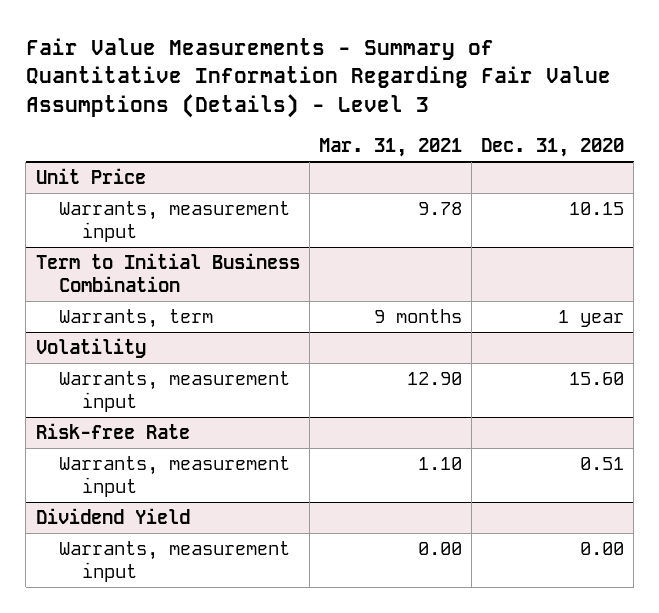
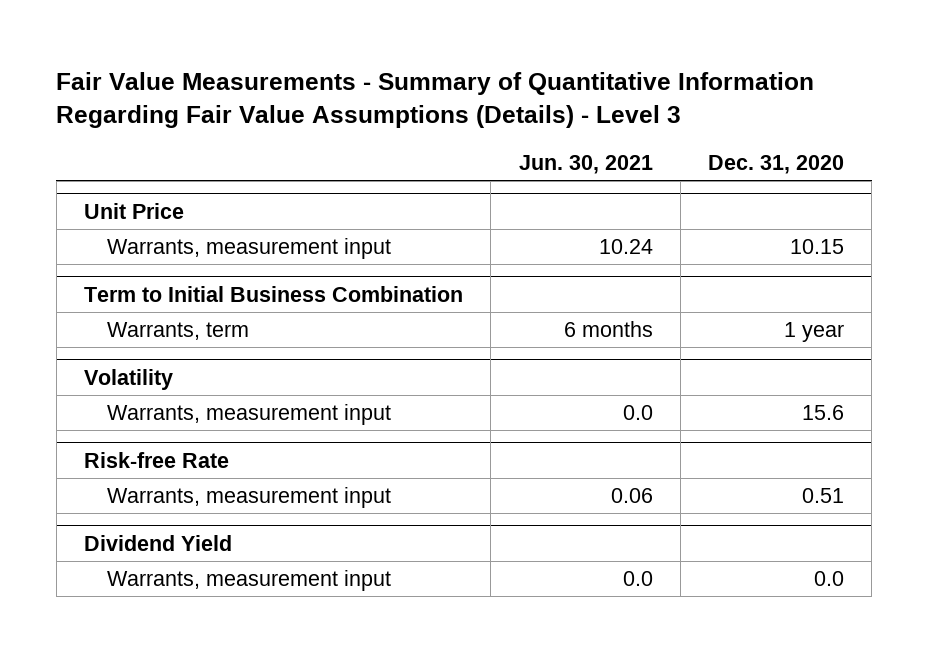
- | Mar. 31, 2021 | Dec. 31, 2020
+ | Jun. 30, 2021 | Dec. 31, 2020
@ Volatility
- Warrants, measurement input | 12.90 | 15.60
+ Warrants, measurement input | 0.0 | 15.6
@ Dividend Yield
- Warrants, measurement input | 0.00 | 0.00
+ Warrants, measurement input | 0.0 | 0.0

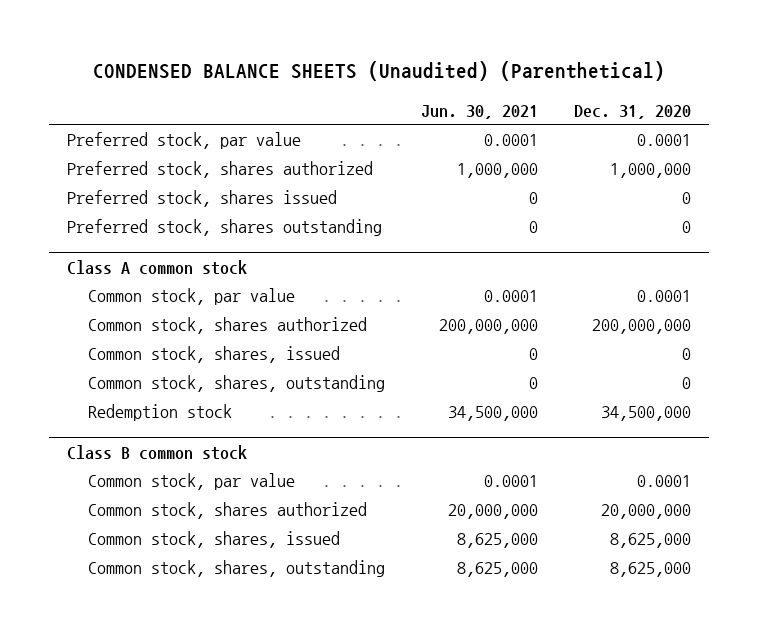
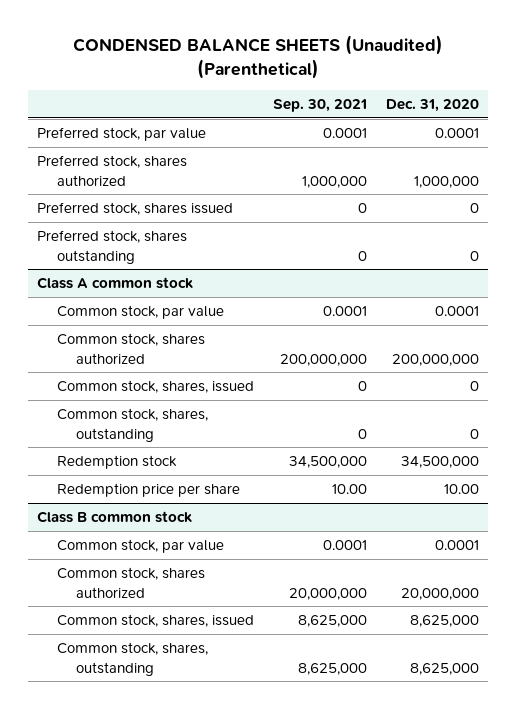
- | Jun. 30, 2021 | Dec. 31, 2020
+ | Sep. 30, 2021 | Dec. 31, 2020
@ Class A common stock
+ Redemption price per share | 10.00 | 10.00

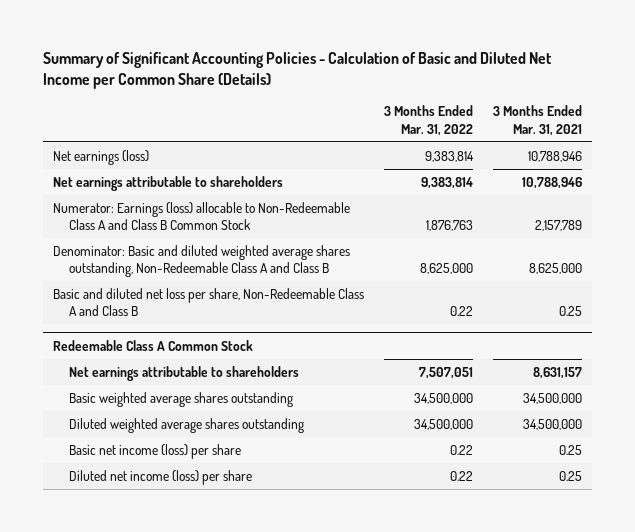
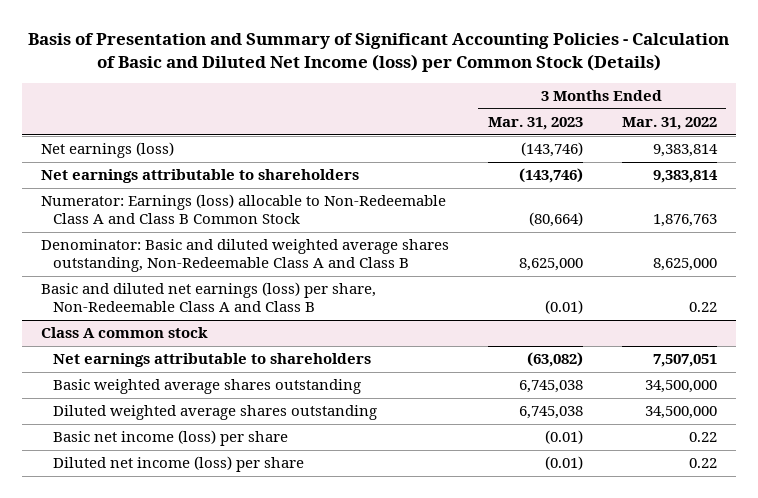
- Summary of Significant Accounting Policies - Calculation of Basic and Diluted Net Income per Common Share (Details)
+ Basis of Presentation and Summary of Significant Accounting Policies - Calculation of Basic and Diluted Net Income (loss) per Common Stock (Details)
- | 3 Months Ended Mar. 31, 2022 | 3 Months Ended Mar. 31, 2021
+ | 3 Months Ended Mar. 31, 2023 | 3 Months Ended Mar. 31, 2022
- Basic and diluted net loss per share, Non-Redeemable Class A and Class B | 0.22 | 0.25
- Redeemable Class A Common Stock
+ Basic and diluted net earnings (loss) per share, Non-Redeemable Class A and Class B | (0.01) | 0.22
+ Class A common stock

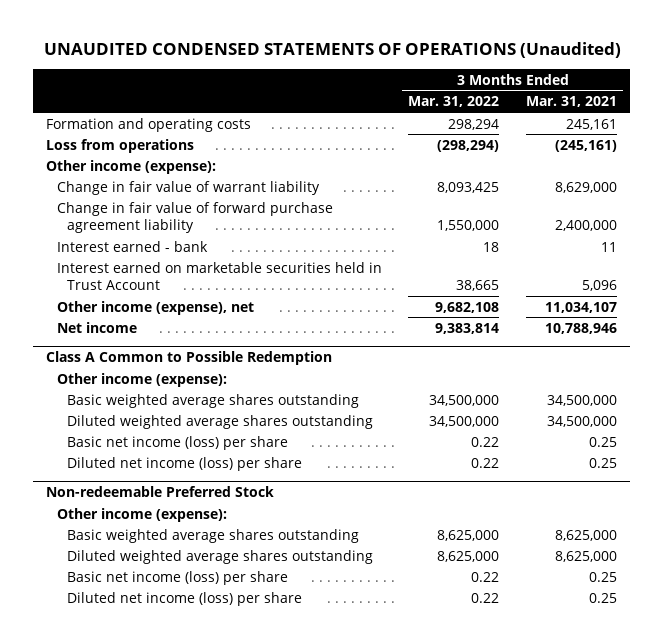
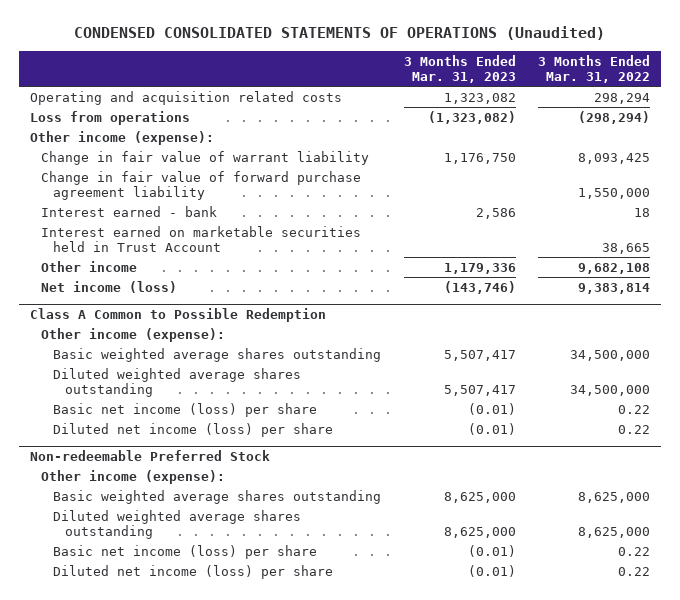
- UNAUDITED CONDENSED STATEMENTS OF OPERATIONS (Unaudited)
+ CONDENSED CONSOLIDATED STATEMENTS OF OPERATIONS (Unaudited)
- | 3 Months Ended Mar. 31, 2022 | 3 Months Ended Mar. 31, 2021
+ | 3 Months Ended Mar. 31, 2023 | 3 Months Ended Mar. 31, 2022
- Formation and operating costs | 298,294 | 245,161
+ Operating and acquisition related costs | 1,323,082 | 298,294
- Other income (expense), net | 9,682,108 | 11,034,107
- Net income | 9,383,814 | 10,788,946
+ Other income | 1,179,336 | 9,682,108
+ Net income (loss) | (143,746) | 9,383,814

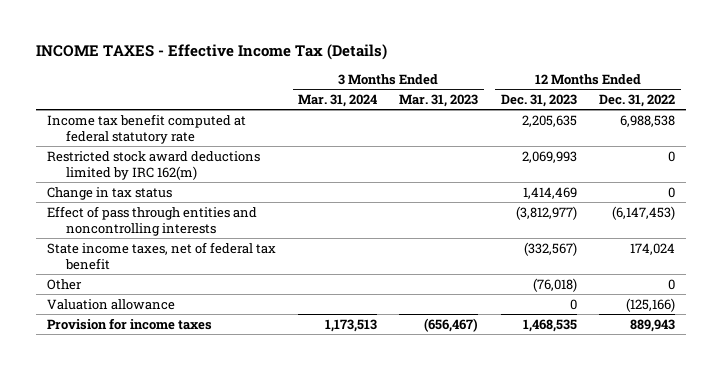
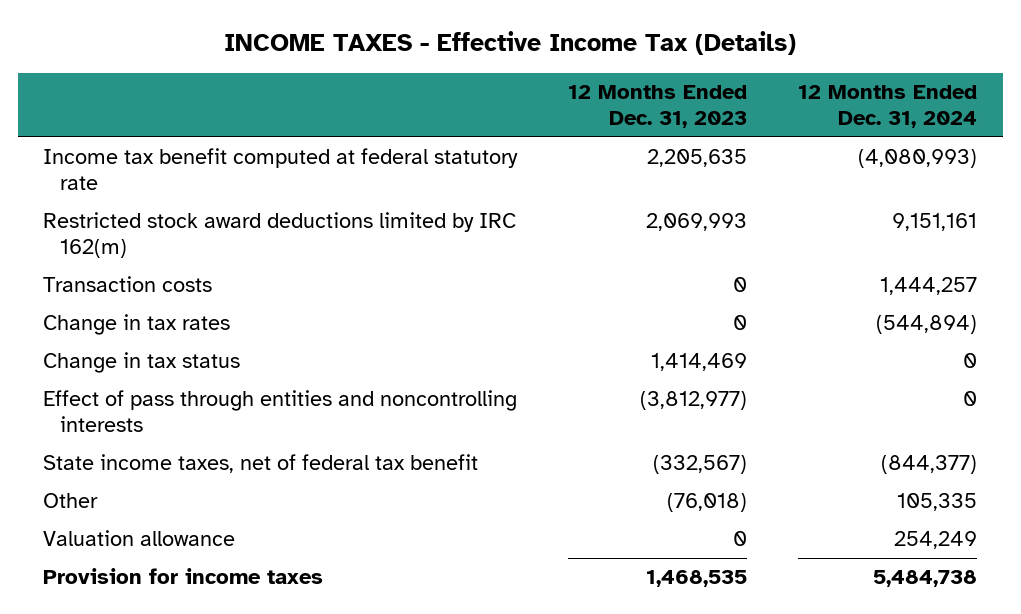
- | 3 Months Ended Mar. 31, 2024 | 3 Months Ended Mar. 31, 2023 | 12 Months Ended Dec. 31, 2023 | 12 Months Ended Dec. 31, 2022
+ | 12 Months Ended Dec. 31, 2023 | 12 Months Ended Dec. 31, 2024
+ Transaction costs | 0 | 1,444,257
+ Change in tax rates | 0 | (544,894)

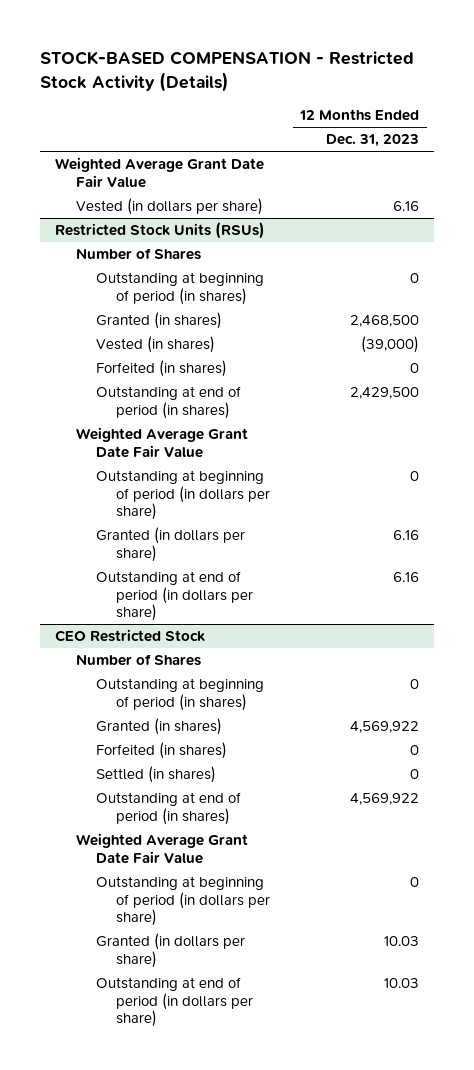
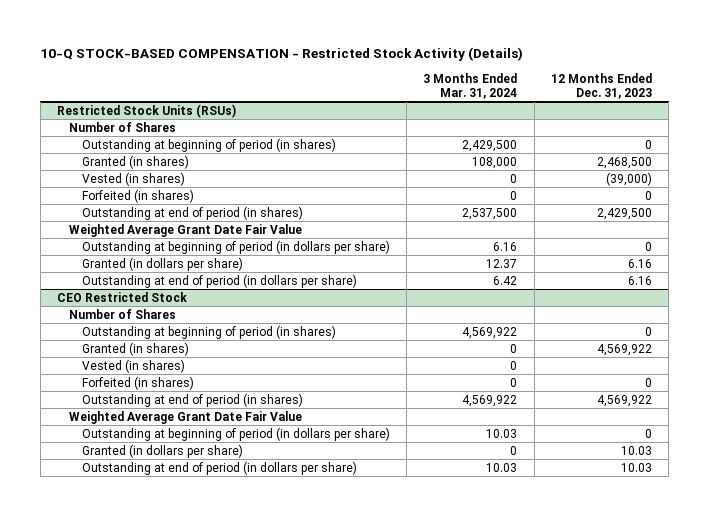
- STOCK-BASED COMPENSATION - Restricted Stock Activity (Details)
+ 10-Q STOCK-BASED COMPENSATION - Restricted Stock Activity (Details)
- | 12 Months Ended Dec. 31, 2023
+ | 3 Months Ended Mar. 31, 2024 | 12 Months Ended Dec. 31, 2023
- Weighted Average Grant Date Fair Value
- Vested (in dollars per share) | 6.16
@ CEO Restricted Stock
+ Vested (in shares) | 0 |
- Settled (in shares) | 0

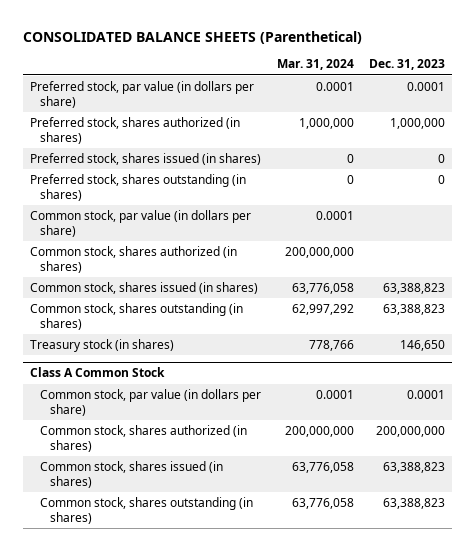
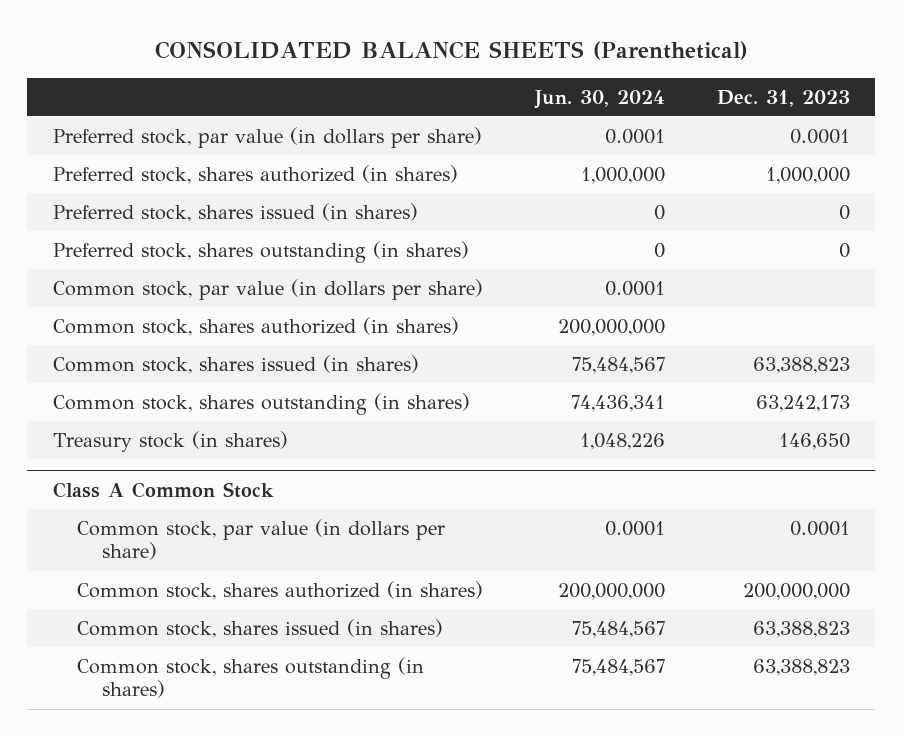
- | Mar. 31, 2024 | Dec. 31, 2023
+ | Jun. 30, 2024 | Dec. 31, 2023
- Common stock, shares outstanding (in shares) | 62,997,292 | 63,388,823
+ Common stock, shares outstanding (in shares) | 74,436,341 | 63,242,173

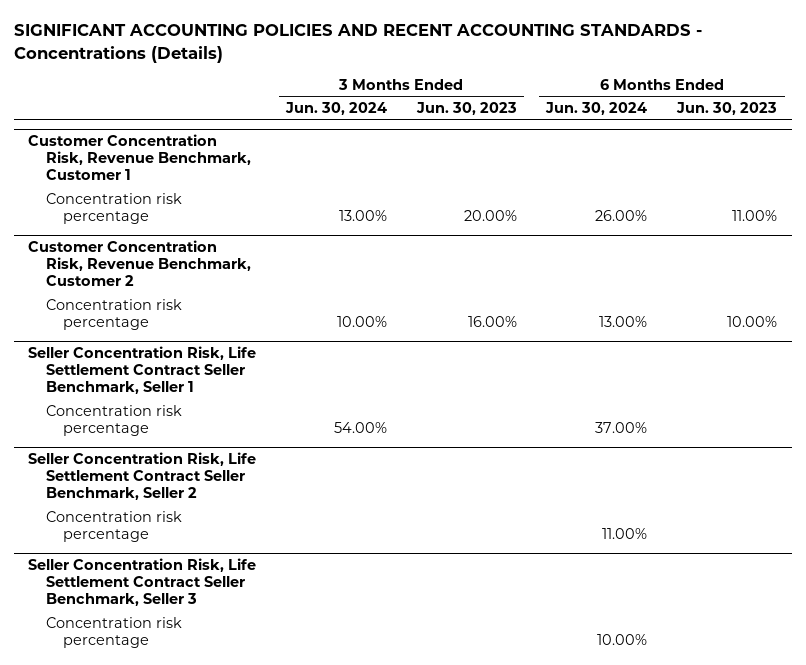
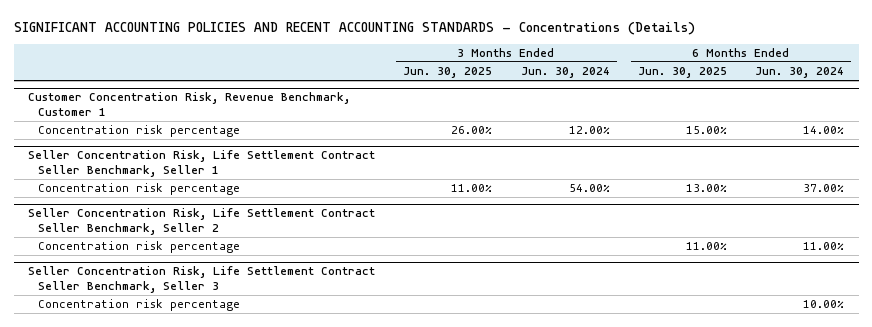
- | 3 Months Ended Jun. 30, 2024 | 3 Months Ended Jun. 30, 2023 | 6 Months Ended Jun. 30, 2024 | 6 Months Ended Jun. 30, 2023
+ | 3 Months Ended Jun. 30, 2025 | 3 Months Ended Jun. 30, 2024 | 6 Months Ended Jun. 30, 2025 | 6 Months Ended Jun. 30, 2024
@ Customer Concentration Risk, Revenue Benchmark, Customer 1
- Concentration risk percentage | 13.00% | 20.00% | 26.00% | 11.00%
- Customer Concentration Risk, Revenue Benchmark, Customer 2
- Concentration risk percentage | 10.00% | 16.00% | 13.00% | 10.00%
@ Customer Concentration Risk, Revenue Benchmark, Customer 1
+ Concentration risk percentage | 26.00% | 12.00% | 15.00% | 14.00%

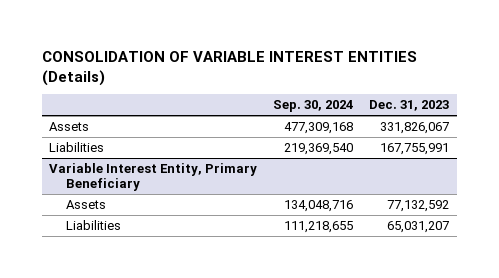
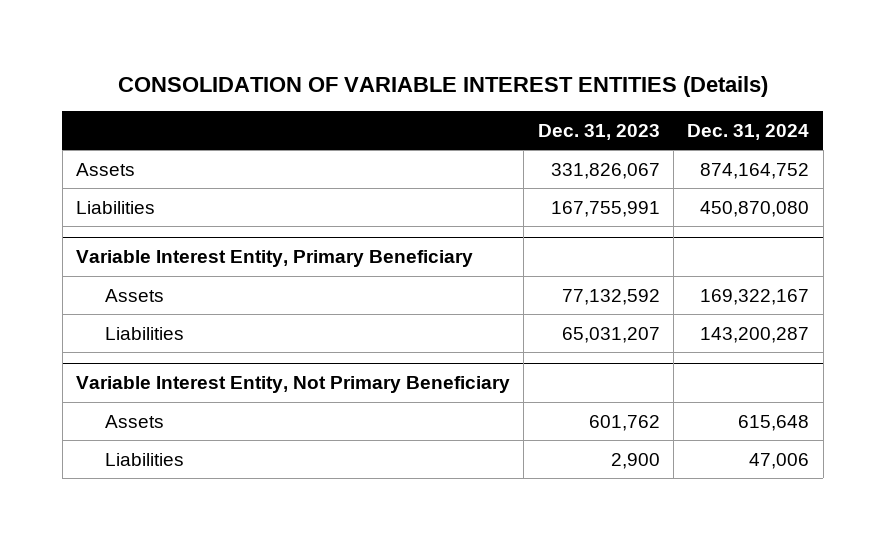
- | Sep. 30, 2024 | Dec. 31, 2023
+ | Dec. 31, 2023 | Dec. 31, 2024
+ Variable Interest Entity, Not Primary Beneficiary
+ Assets | 601,762 | 615,648
+ Liabilities | 2,900 | 47,006

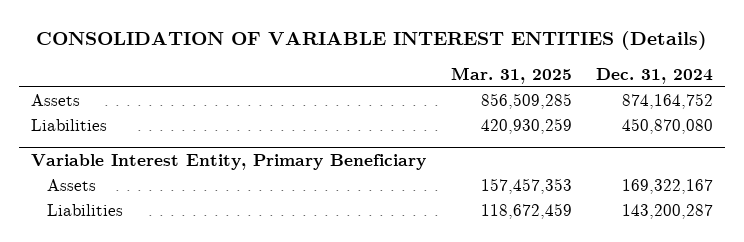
- | Dec. 31, 2023 | Dec. 31, 2024
+ | Mar. 31, 2025 | Dec. 31, 2024
- Variable Interest Entity, Not Primary Beneficiary
- Assets | 601,762 | 615,648
- Liabilities | 2,900 | 47,006

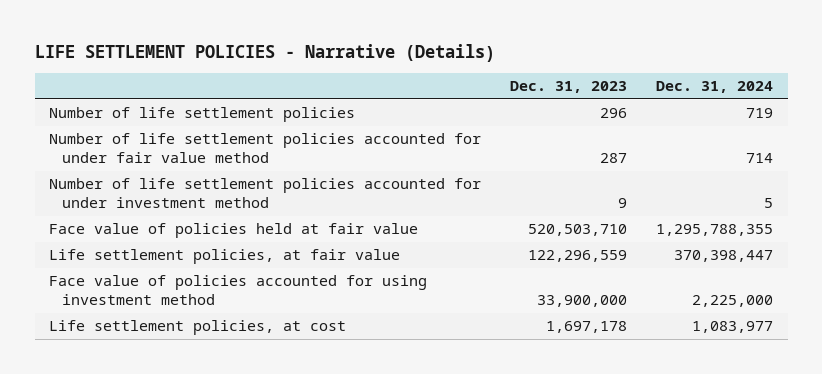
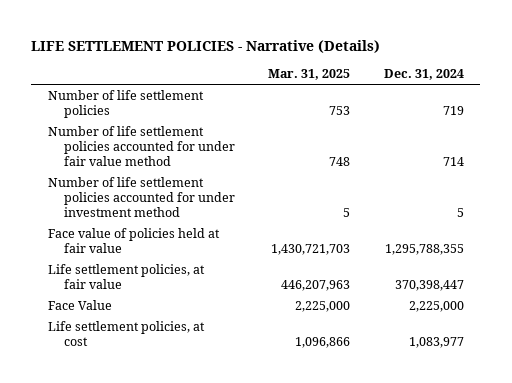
- | Dec. 31, 2023 | Dec. 31, 2024
+ | Mar. 31, 2025 | Dec. 31, 2024
- Face value of policies accounted for using investment method | 33,900,000 | 2,225,000
+ Face Value | 2,225,000 | 2,225,000

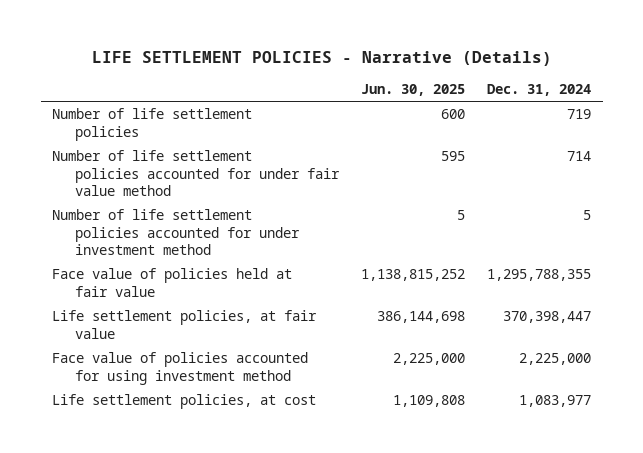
- | Mar. 31, 2025 | Dec. 31, 2024
+ | Jun. 30, 2025 | Dec. 31, 2024
- Face Value | 2,225,000 | 2,225,000
+ Face value of policies accounted for using investment method | 2,225,000 | 2,225,000

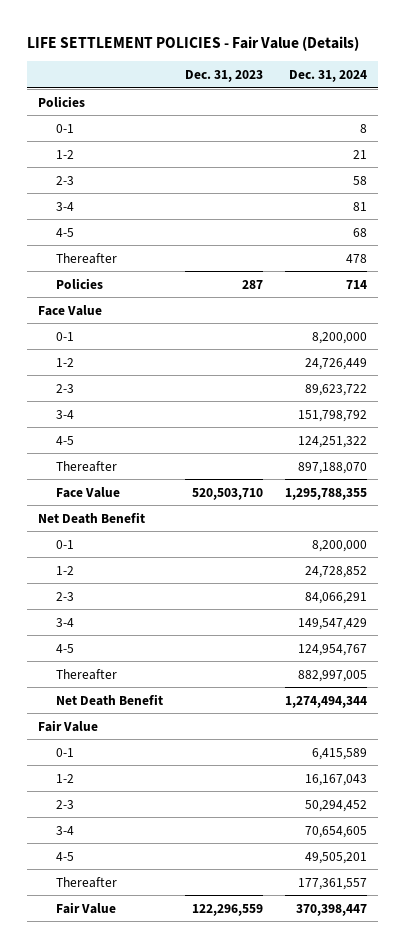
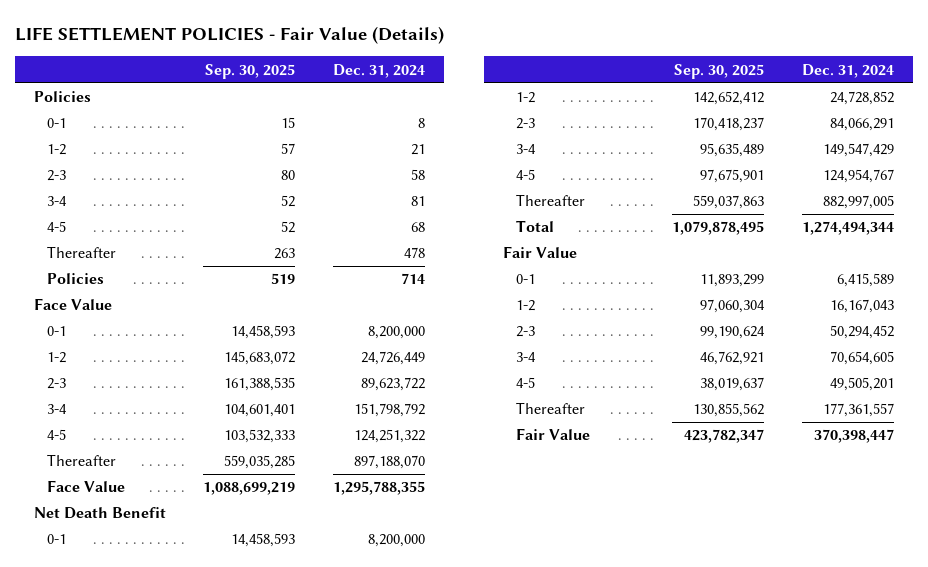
- | Dec. 31, 2023 | Dec. 31, 2024
+ | Sep. 30, 2025 | Dec. 31, 2024
- Net Death Benefit | | 1,274,494,344
+ Total | 1,079,878,495 | 1,274,494,344

